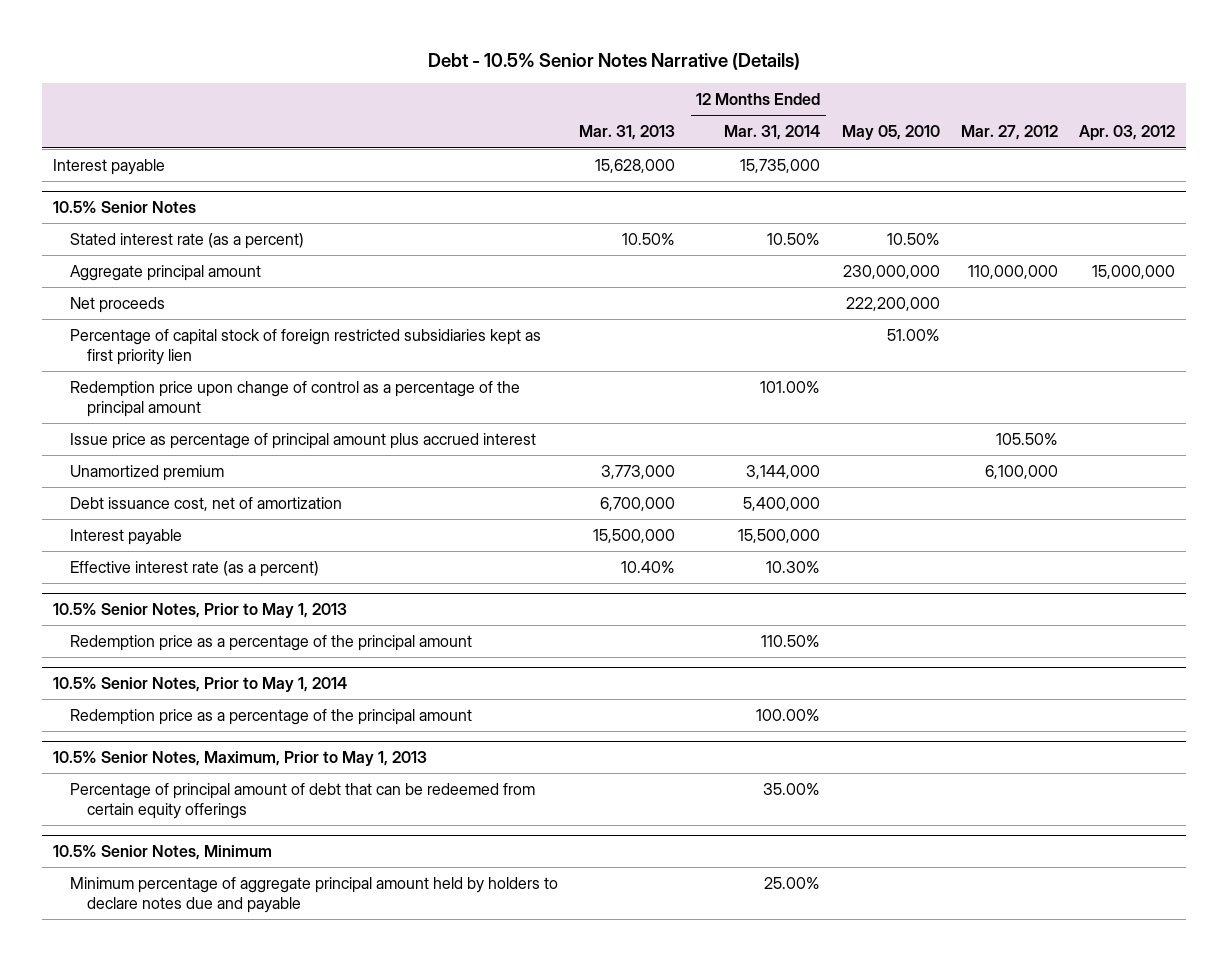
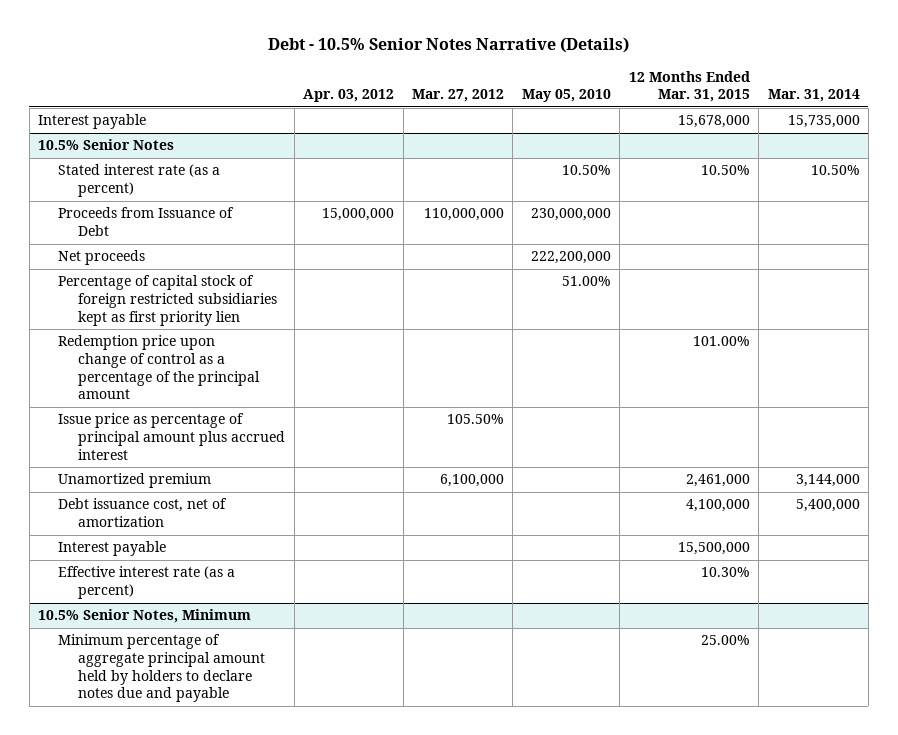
- | Mar. 31, 2013 | 12 Months Ended Mar. 31, 2014 | May 05, 2010 | Mar. 27, 2012 | Apr. 03, 2012
+ | Apr. 03, 2012 | Mar. 27, 2012 | May 05, 2010 | 12 Months Ended Mar. 31, 2015 | Mar. 31, 2014
@ 10.5% Senior Notes
- Aggregate principal amount | | | 230,000,000 | 110,000,000 | 15,000,000
+ Proceeds from Issuance of Debt | 15,000,000 | 110,000,000 | 230,000,000 | |
- 10.5% Senior Notes, Prior to May 1, 2013
- Redemption price as a percentage of the principal amount | | 110.50% | | |
- 10.5% Senior Notes, Prior to May 1, 2014
- Redemption price as a percentage of the principal amount | | 100.00% | | |
- 10.5% Senior Notes, Maximum, Prior to May 1, 2013
- Percentage of principal amount of debt that can be redeemed from certain equity offerings | | 35.00% | | |

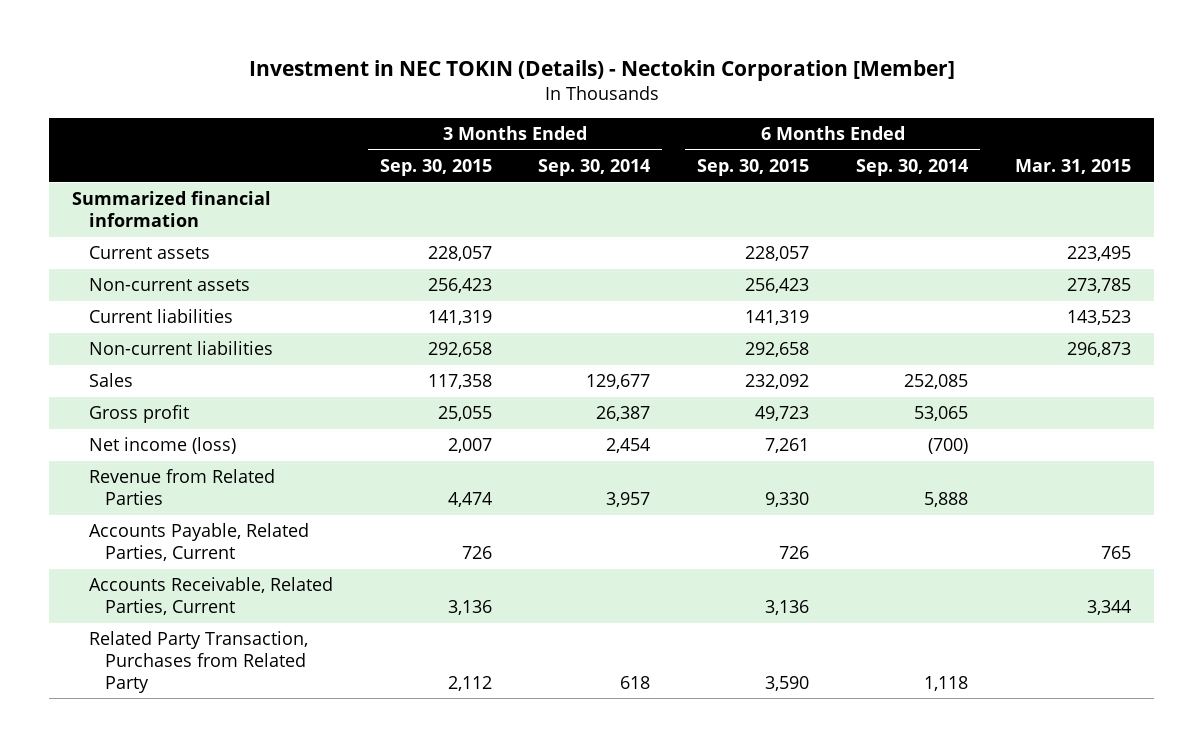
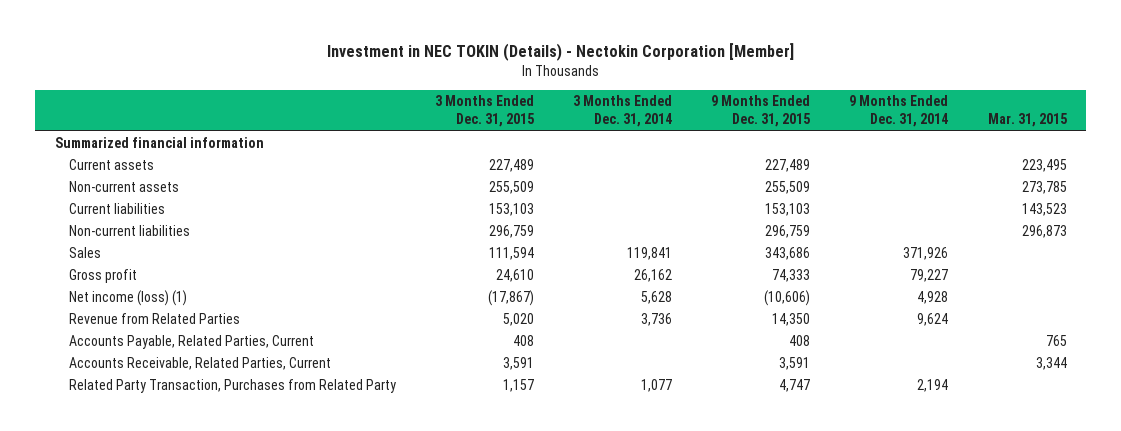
- | 3 Months Ended Sep. 30, 2015 | 3 Months Ended Sep. 30, 2014 | 6 Months Ended Sep. 30, 2015 | 6 Months Ended Sep. 30, 2014 | Mar. 31, 2015
+ | 3 Months Ended Dec. 31, 2015 | 3 Months Ended Dec. 31, 2014 | 9 Months Ended Dec. 31, 2015 | 9 Months Ended Dec. 31, 2014 | Mar. 31, 2015
- Net income (loss) | 2,007 | 2,454 | 7,261 | (700) |
+ Net income (loss) (1) | (17,867) | 5,628 | (10,606) | 4,928 |

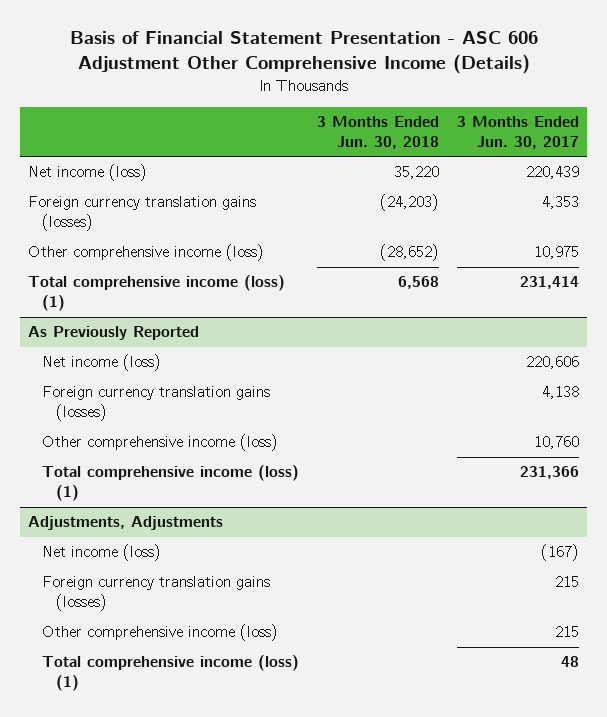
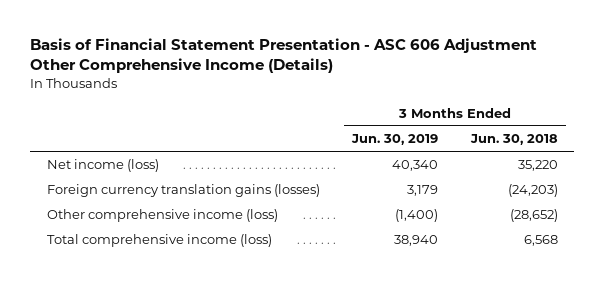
- | 3 Months Ended Jun. 30, 2018 | 3 Months Ended Jun. 30, 2017
+ | 3 Months Ended Jun. 30, 2019 | 3 Months Ended Jun. 30, 2018
- Total comprehensive income (loss) (1) | 6,568 | 231,414
- As Previously Reported
- Net income (loss) | | 220,606
- Foreign currency translation gains (losses) | | 4,138
- Other comprehensive income (loss) | | 10,760
- Total comprehensive income (loss) (1) | | 231,366
- Adjustments, Adjustments
- Net income (loss) | | (167)
- Foreign currency translation gains (losses) | | 215
- Other comprehensive income (loss) | | 215
- Total comprehensive income (loss) (1) | | 48
+ Total comprehensive income (loss) | 38,940 | 6,568

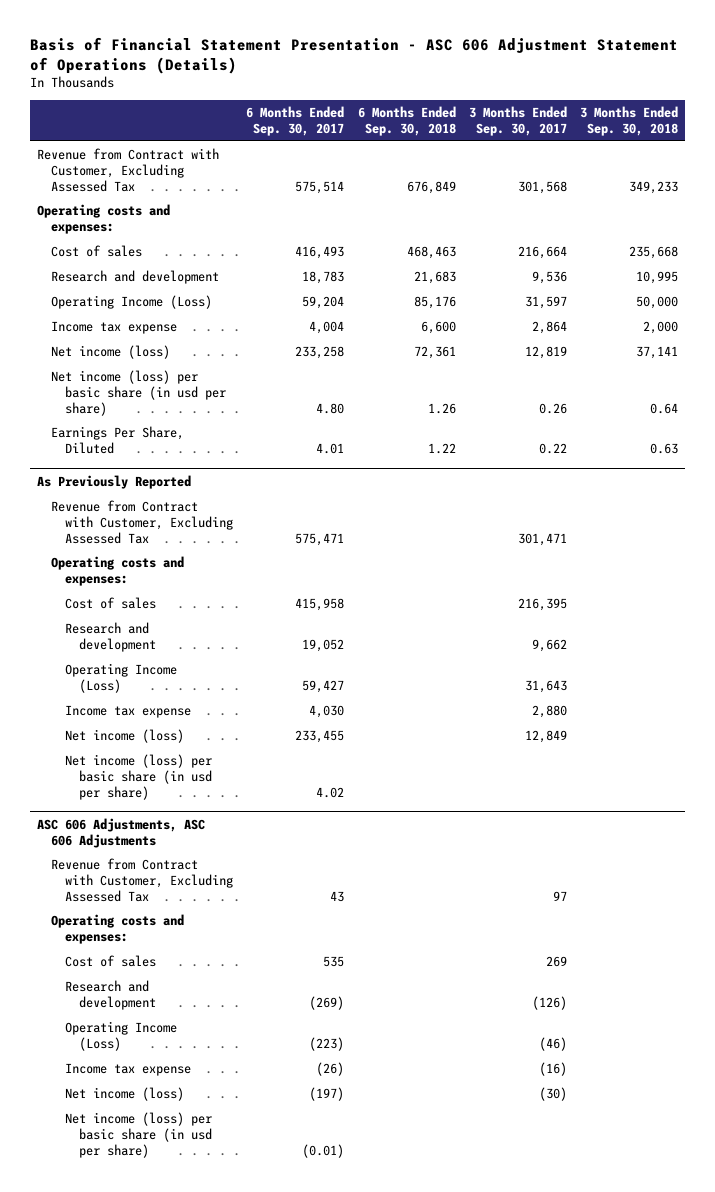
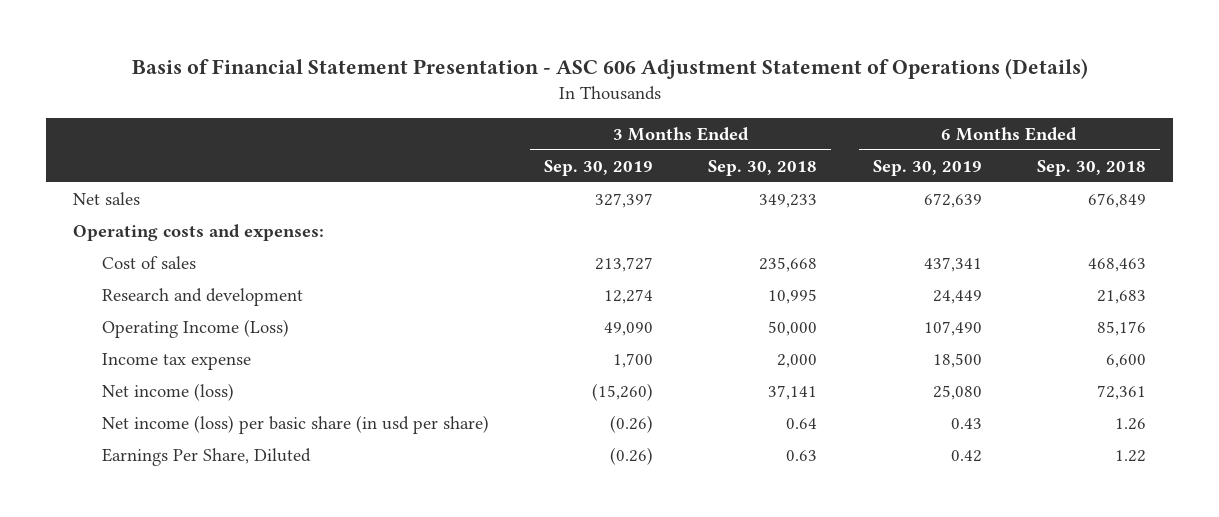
- | 6 Months Ended Sep. 30, 2017 | 6 Months Ended Sep. 30, 2018 | 3 Months Ended Sep. 30, 2017 | 3 Months Ended Sep. 30, 2018
+ | 3 Months Ended Sep. 30, 2019 | 3 Months Ended Sep. 30, 2018 | 6 Months Ended Sep. 30, 2019 | 6 Months Ended Sep. 30, 2018
- Revenue from Contract with Customer, Excluding Assessed Tax | 575,514 | 676,849 | 301,568 | 349,233
+ Net sales | 327,397 | 349,233 | 672,639 | 676,849
- As Previously Reported
- Revenue from Contract with Customer, Excluding Assessed Tax | 575,471 | | 301,471 |
- Operating costs and expenses:
- Cost of sales | 415,958 | | 216,395 |
- Research and development | 19,052 | | 9,662 |
- Operating Income (Loss) | 59,427 | | 31,643 |
- Income tax expense | 4,030 | | 2,880 |
- Net income (loss) | 233,455 | | 12,849 |
- Net income (loss) per basic share (in usd per share) | 4.02 | | |
- ASC 606 Adjustments, ASC 606 Adjustments
- Revenue from Contract with Customer, Excluding Assessed Tax | 43 | | 97 |
- Operating costs and expenses:
- Cost of sales | 535 | | 269 |
- Research and development | (269) | | (126) |
- Operating Income (Loss) | (223) | | (46) |
- Income tax expense | (26) | | (16) |
- Net income (loss) | (197) | | (30) |
- Net income (loss) per basic share (in usd per share) | (0.01) | | |

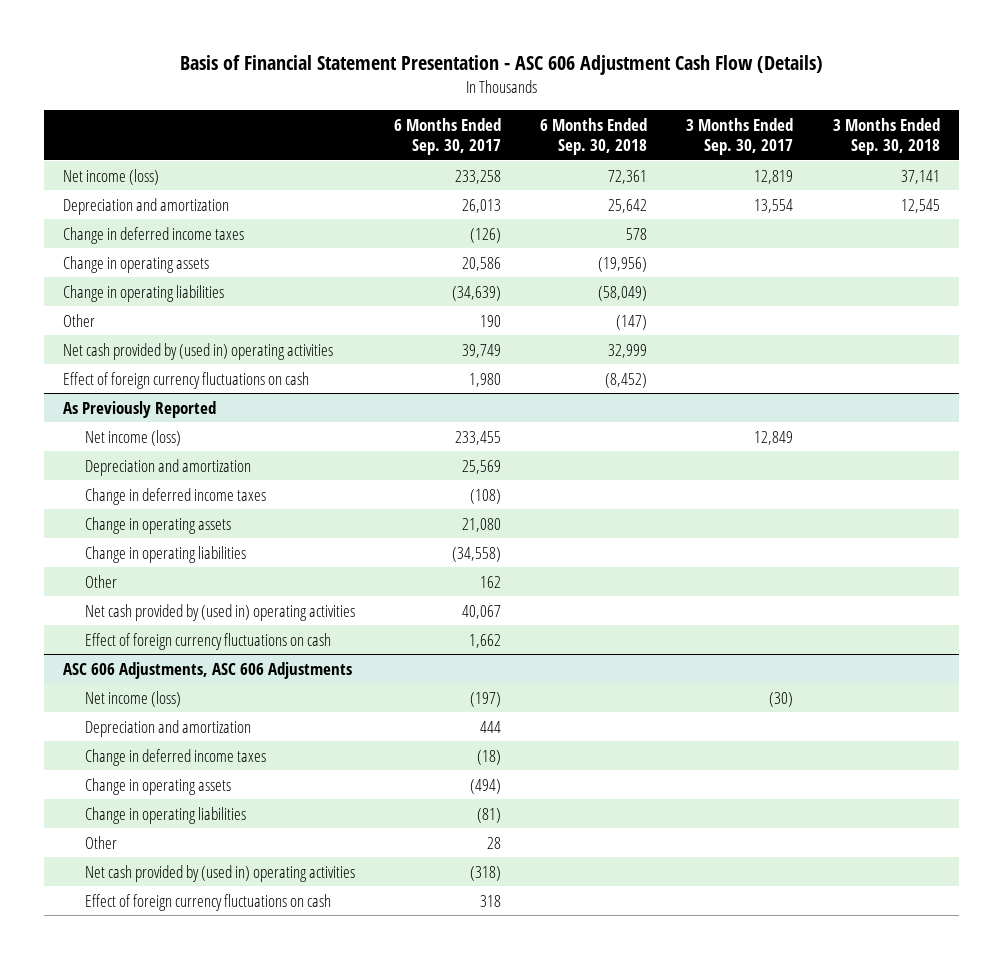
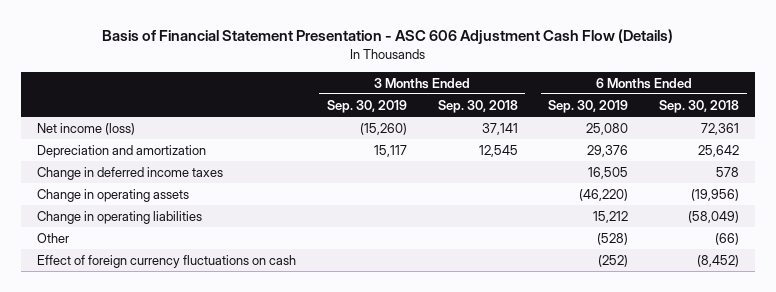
- | 6 Months Ended Sep. 30, 2017 | 6 Months Ended Sep. 30, 2018 | 3 Months Ended Sep. 30, 2017 | 3 Months Ended Sep. 30, 2018
+ | 3 Months Ended Sep. 30, 2019 | 3 Months Ended Sep. 30, 2018 | 6 Months Ended Sep. 30, 2019 | 6 Months Ended Sep. 30, 2018
- Other | 190 | (147) | |
- Net cash provided by (used in) operating activities | 39,749 | 32,999 | |
+ Other | | | (528) | (66)
- As Previously Reported
- Net income (loss) | 233,455 | | 12,849 |
- Depreciation and amortization | 25,569 | | |
- Change in deferred income taxes | (108) | | |
- Change in operating assets | 21,080 | | |
- Change in operating liabilities | (34,558) | | |
- Other | 162 | | |
- Net cash provided by (used in) operating activities | 40,067 | | |
- Effect of foreign currency fluctuations on cash | 1,662 | | |
- ASC 606 Adjustments, ASC 606 Adjustments
- Net income (loss) | (197) | | (30) |
- Depreciation and amortization | 444 | | |
- Change in deferred income taxes | (18) | | |
- Change in operating assets | (494) | | |
- Change in operating liabilities | (81) | | |
- Other | 28 | | |
- Net cash provided by (used in) operating activities | (318) | | |
- Effect of foreign currency fluctuations on cash | 318 | | |

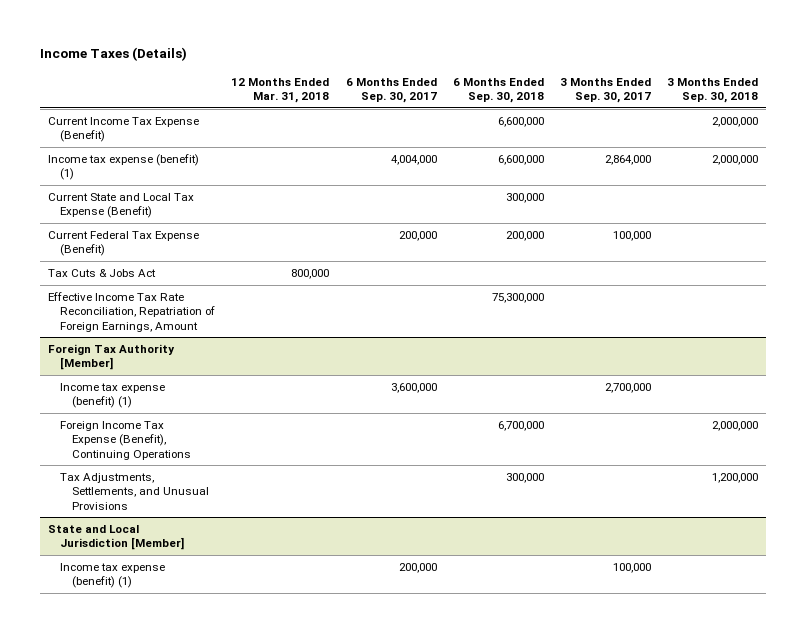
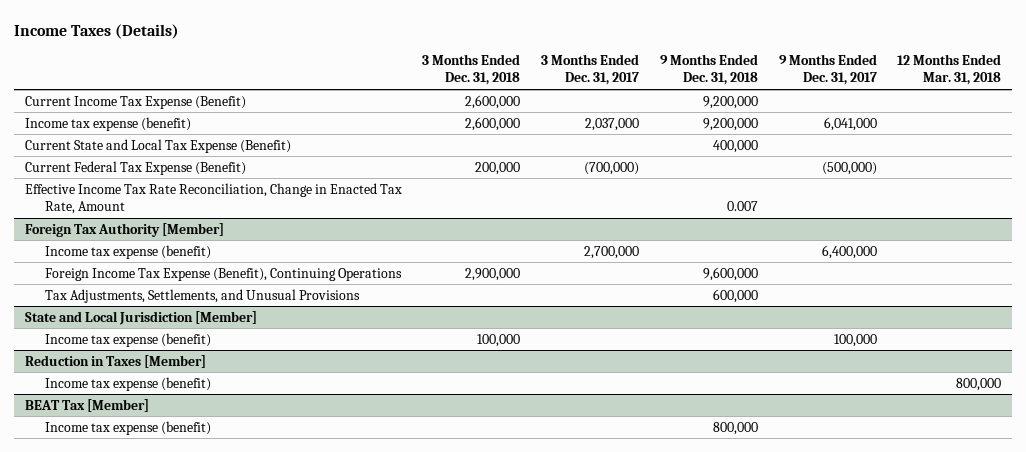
- | 12 Months Ended Mar. 31, 2018 | 6 Months Ended Sep. 30, 2017 | 6 Months Ended Sep. 30, 2018 | 3 Months Ended Sep. 30, 2017 | 3 Months Ended Sep. 30, 2018
+ | 3 Months Ended Dec. 31, 2018 | 3 Months Ended Dec. 31, 2017 | 9 Months Ended Dec. 31, 2018 | 9 Months Ended Dec. 31, 2017 | 12 Months Ended Mar. 31, 2018
- Income tax expense (benefit) (1) | | 4,004,000 | 6,600,000 | 2,864,000 | 2,000,000
+ Income tax expense (benefit) | 2,600,000 | 2,037,000 | 9,200,000 | 6,041,000 |
- Tax Cuts & Jobs Act | 800,000 | | | |
- Effective Income Tax Rate Reconciliation, Repatriation of Foreign Earnings, Amount | | | 75,300,000 | |
+ Effective Income Tax Rate Reconciliation, Change in Enacted Tax Rate, Amount | | | 0.007 | |
@ Foreign Tax Authority [Member]
- Income tax expense (benefit) (1) | | 3,600,000 | | 2,700,000 |
+ Income tax expense (benefit) | | 2,700,000 | | 6,400,000 |
@ State and Local Jurisdiction [Member]
- Income tax expense (benefit) (1) | | 200,000 | | 100,000 |
+ Income tax expense (benefit) | 100,000 | | | 100,000 |
+ Reduction in Taxes [Member]
+ Income tax expense (benefit) | | | | | 800,000
+ BEAT Tax [Member]
+ Income tax expense (benefit) | | | 800,000 | |

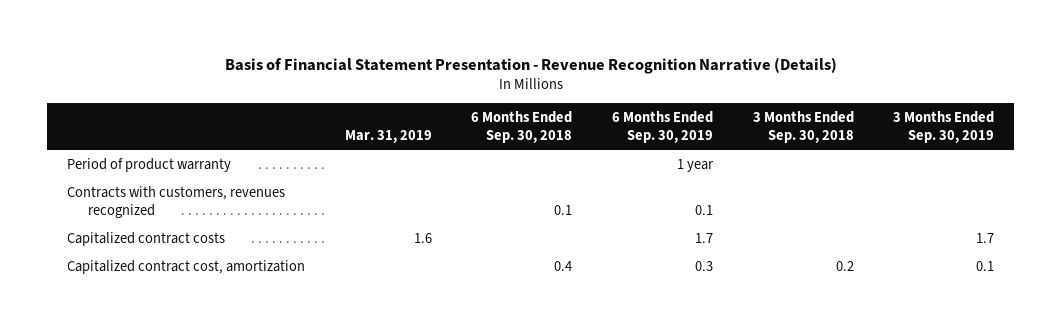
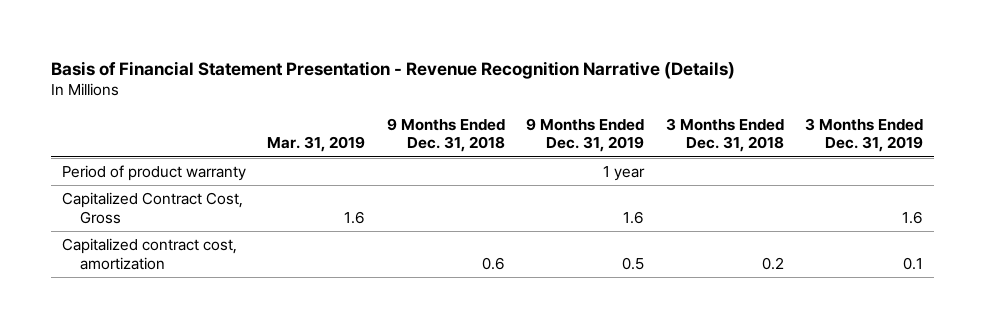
- | Mar. 31, 2019 | 6 Months Ended Sep. 30, 2018 | 6 Months Ended Sep. 30, 2019 | 3 Months Ended Sep. 30, 2018 | 3 Months Ended Sep. 30, 2019
+ | Mar. 31, 2019 | 9 Months Ended Dec. 31, 2018 | 9 Months Ended Dec. 31, 2019 | 3 Months Ended Dec. 31, 2018 | 3 Months Ended Dec. 31, 2019
- Contracts with customers, revenues recognized | | 0.1 | 0.1 | |
- Capitalized contract costs | 1.6 | | 1.7 | | 1.7
+ Capitalized Contract Cost, Gross | 1.6 | | 1.6 | | 1.6

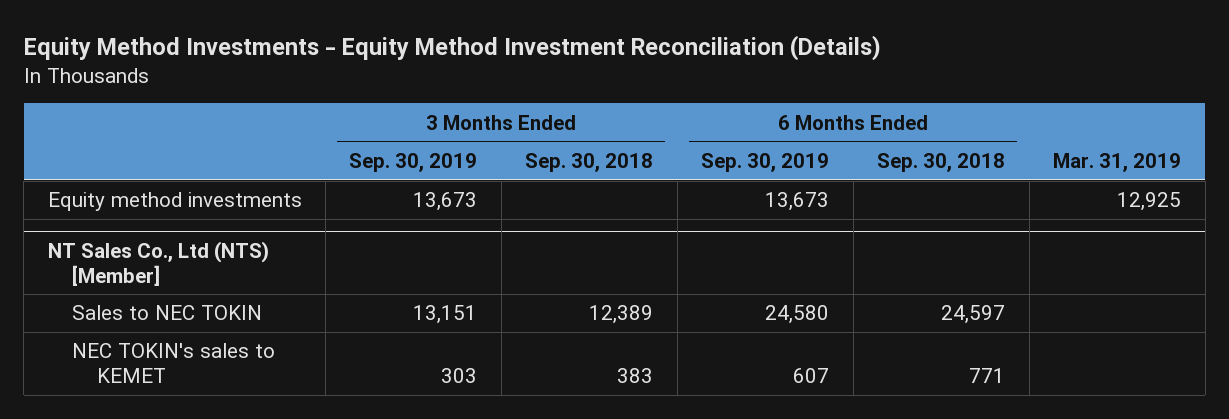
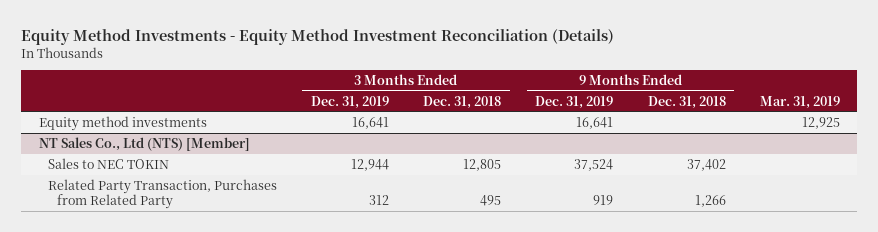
- | 3 Months Ended Sep. 30, 2019 | 3 Months Ended Sep. 30, 2018 | 6 Months Ended Sep. 30, 2019 | 6 Months Ended Sep. 30, 2018 | Mar. 31, 2019
+ | 3 Months Ended Dec. 31, 2019 | 3 Months Ended Dec. 31, 2018 | 9 Months Ended Dec. 31, 2019 | 9 Months Ended Dec. 31, 2018 | Mar. 31, 2019
@ NT Sales Co., Ltd (NTS) [Member]
- NEC TOKIN's sales to KEMET | 303 | 383 | 607 | 771 |
+ Related Party Transaction, Purchases from Related Party | 312 | 495 | 919 | 1,266 |

